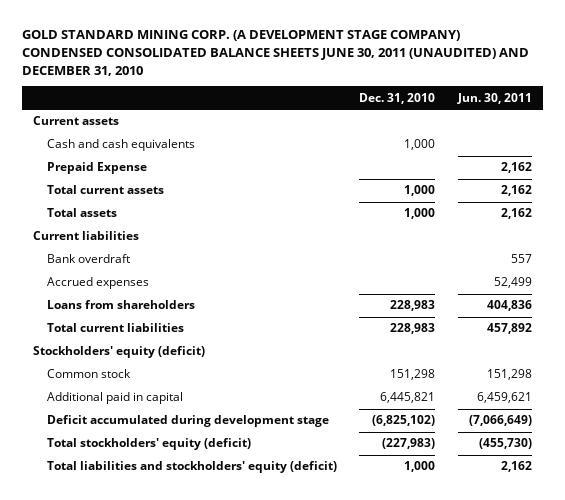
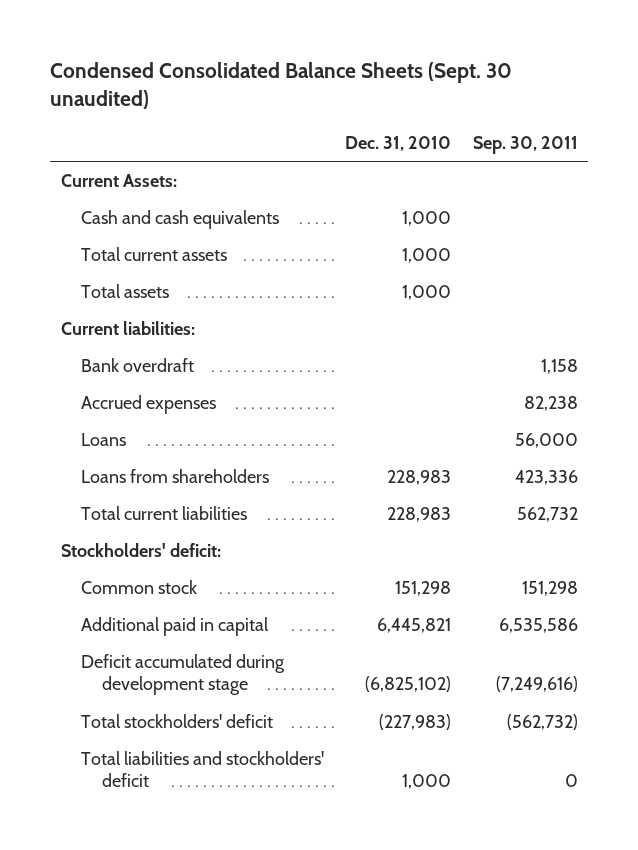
- GOLD STANDARD MINING CORP. (A DEVELOPMENT STAGE COMPANY) CONDENSED CONSOLIDATED BALANCE SHEETS JUNE 30, 2011 (UNAUDITED) AND DECEMBER 31, 2010
+ Condensed Consolidated Balance Sheets (Sept. 30 unaudited)
- | Dec. 31, 2010 | Jun. 30, 2011
+ | Dec. 31, 2010 | Sep. 30, 2011
- Current assets
+ Current Assets:
- Prepaid Expense | | 2,162
- Current liabilities
+ Current liabilities:
+ Loans | | 56,000
- Stockholders' equity (deficit)
+ Stockholders' deficit:
- Total stockholders' equity (deficit) | (227,983) | (455,730)
- Total liabilities and stockholders' equity (deficit) | 1,000 | 2,162
+ Total stockholders' deficit | (227,983) | (562,732)
+ Total liabilities and stockholders' deficit | 1,000 | 0

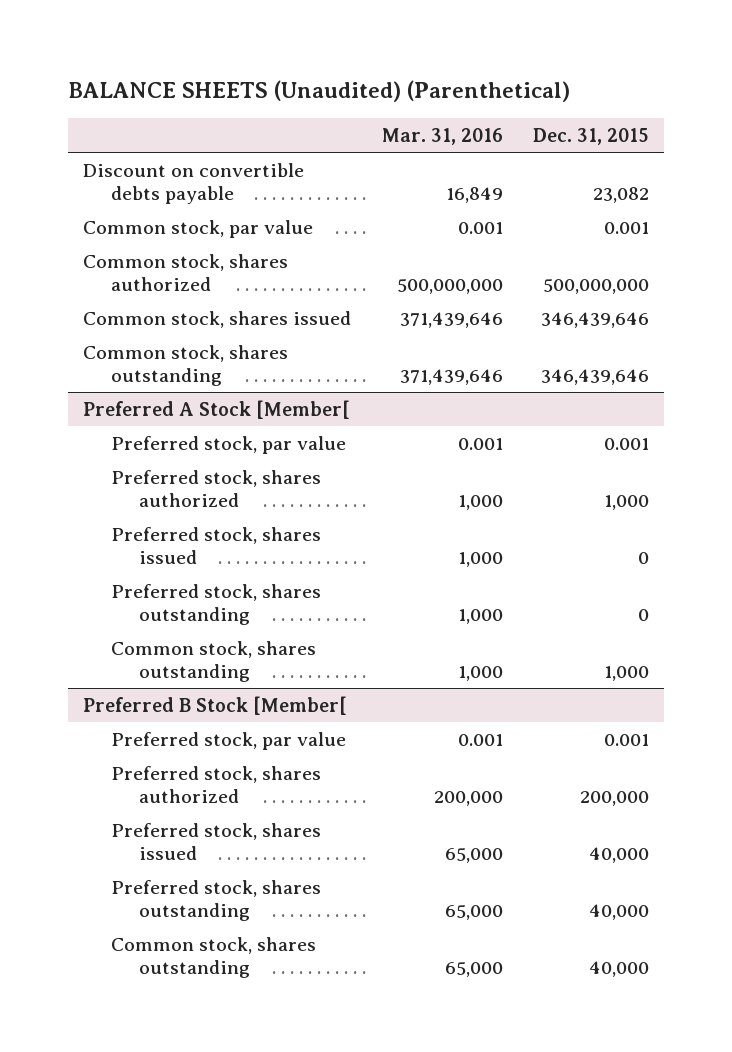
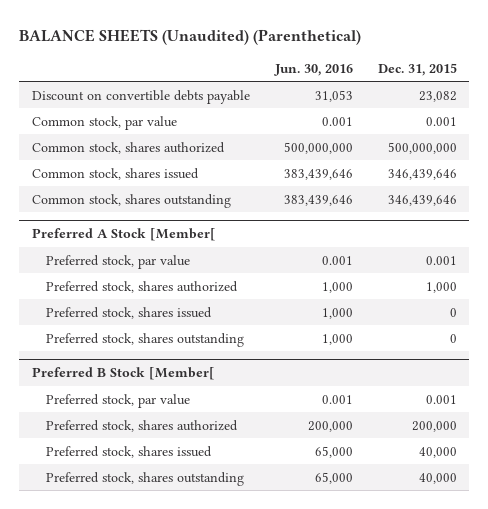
- | Mar. 31, 2016 | Dec. 31, 2015
+ | Jun. 30, 2016 | Dec. 31, 2015
@ Preferred A Stock [Member[
- Common stock, shares outstanding | 1,000 | 1,000
@ Preferred B Stock [Member[
- Common stock, shares outstanding | 65,000 | 40,000

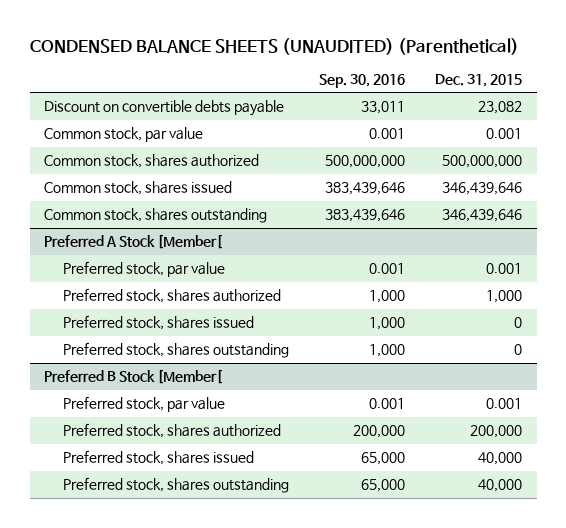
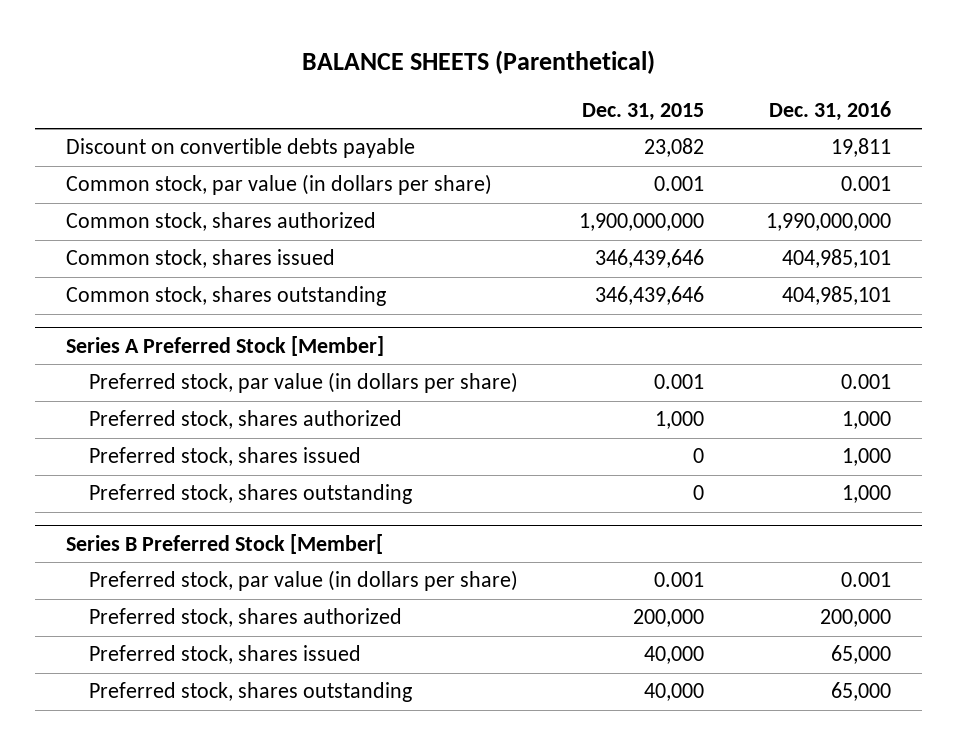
- CONDENSED BALANCE SHEETS (UNAUDITED) (Parenthetical)
+ BALANCE SHEETS (Parenthetical)
- | Sep. 30, 2016 | Dec. 31, 2015
+ | Dec. 31, 2015 | Dec. 31, 2016
- Common stock, par value | 0.001 | 0.001
- Common stock, shares authorized | 500,000,000 | 500,000,000
+ Common stock, par value (in dollars per share) | 0.001 | 0.001
+ Common stock, shares authorized | 1,900,000,000 | 1,990,000,000
- Preferred A Stock [Member[
- Preferred stock, par value | 0.001 | 0.001
+ Series A Preferred Stock [Member]
+ Preferred stock, par value (in dollars per share) | 0.001 | 0.001
- Preferred B Stock [Member[
- Preferred stock, par value | 0.001 | 0.001
+ Series B Preferred Stock [Member[
+ Preferred stock, par value (in dollars per share) | 0.001 | 0.001

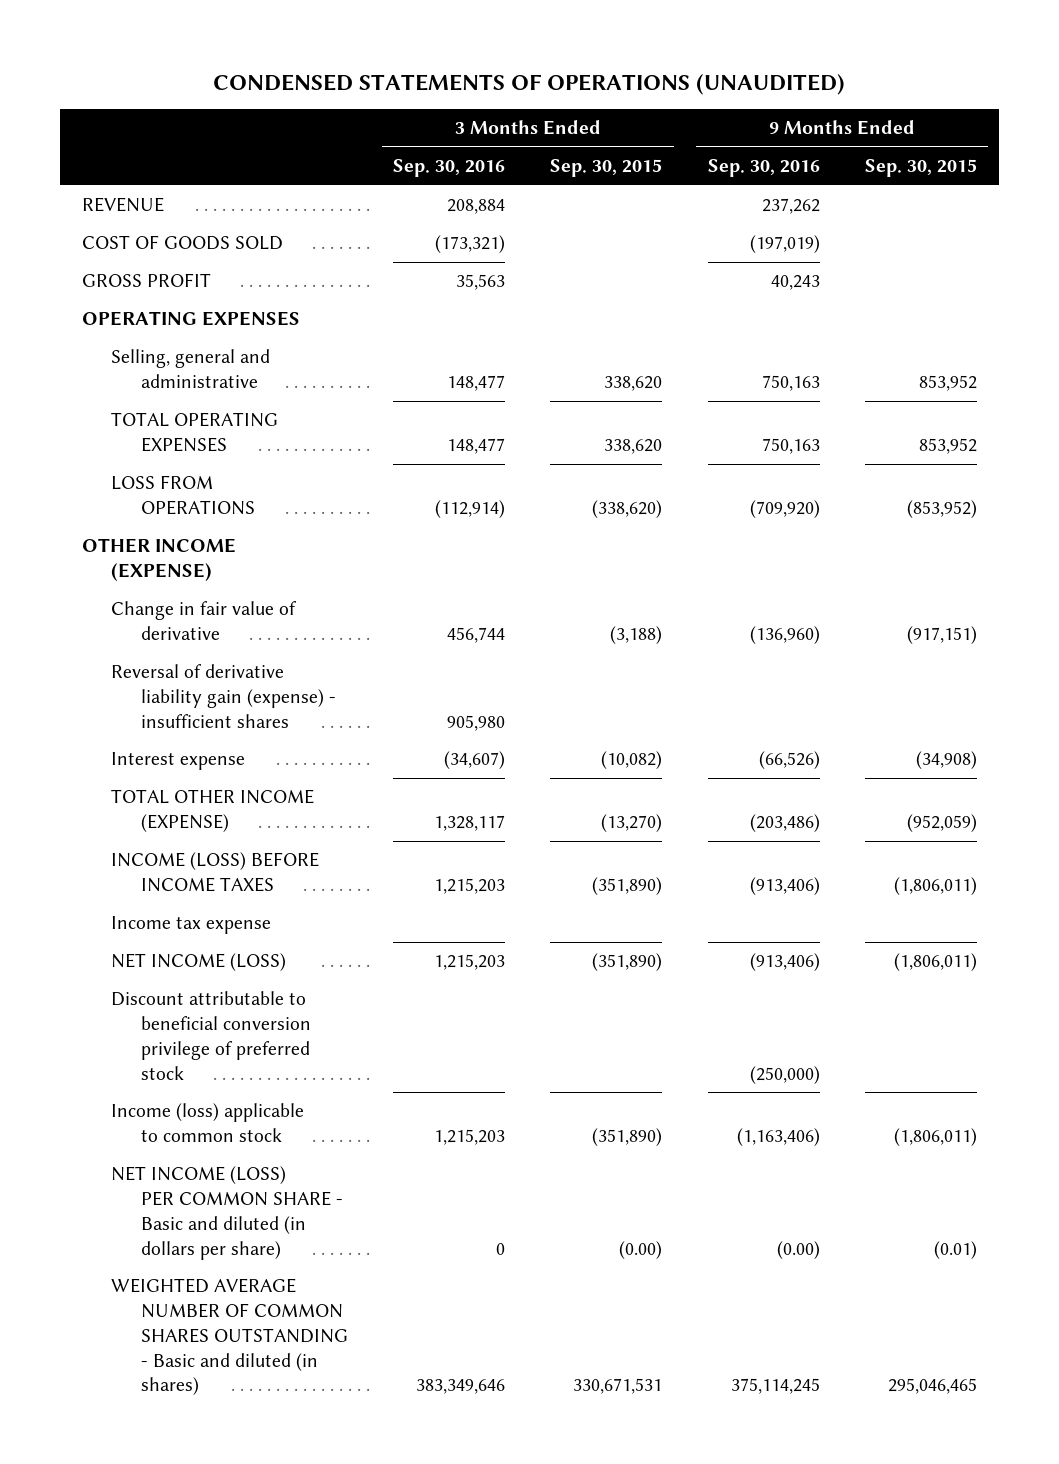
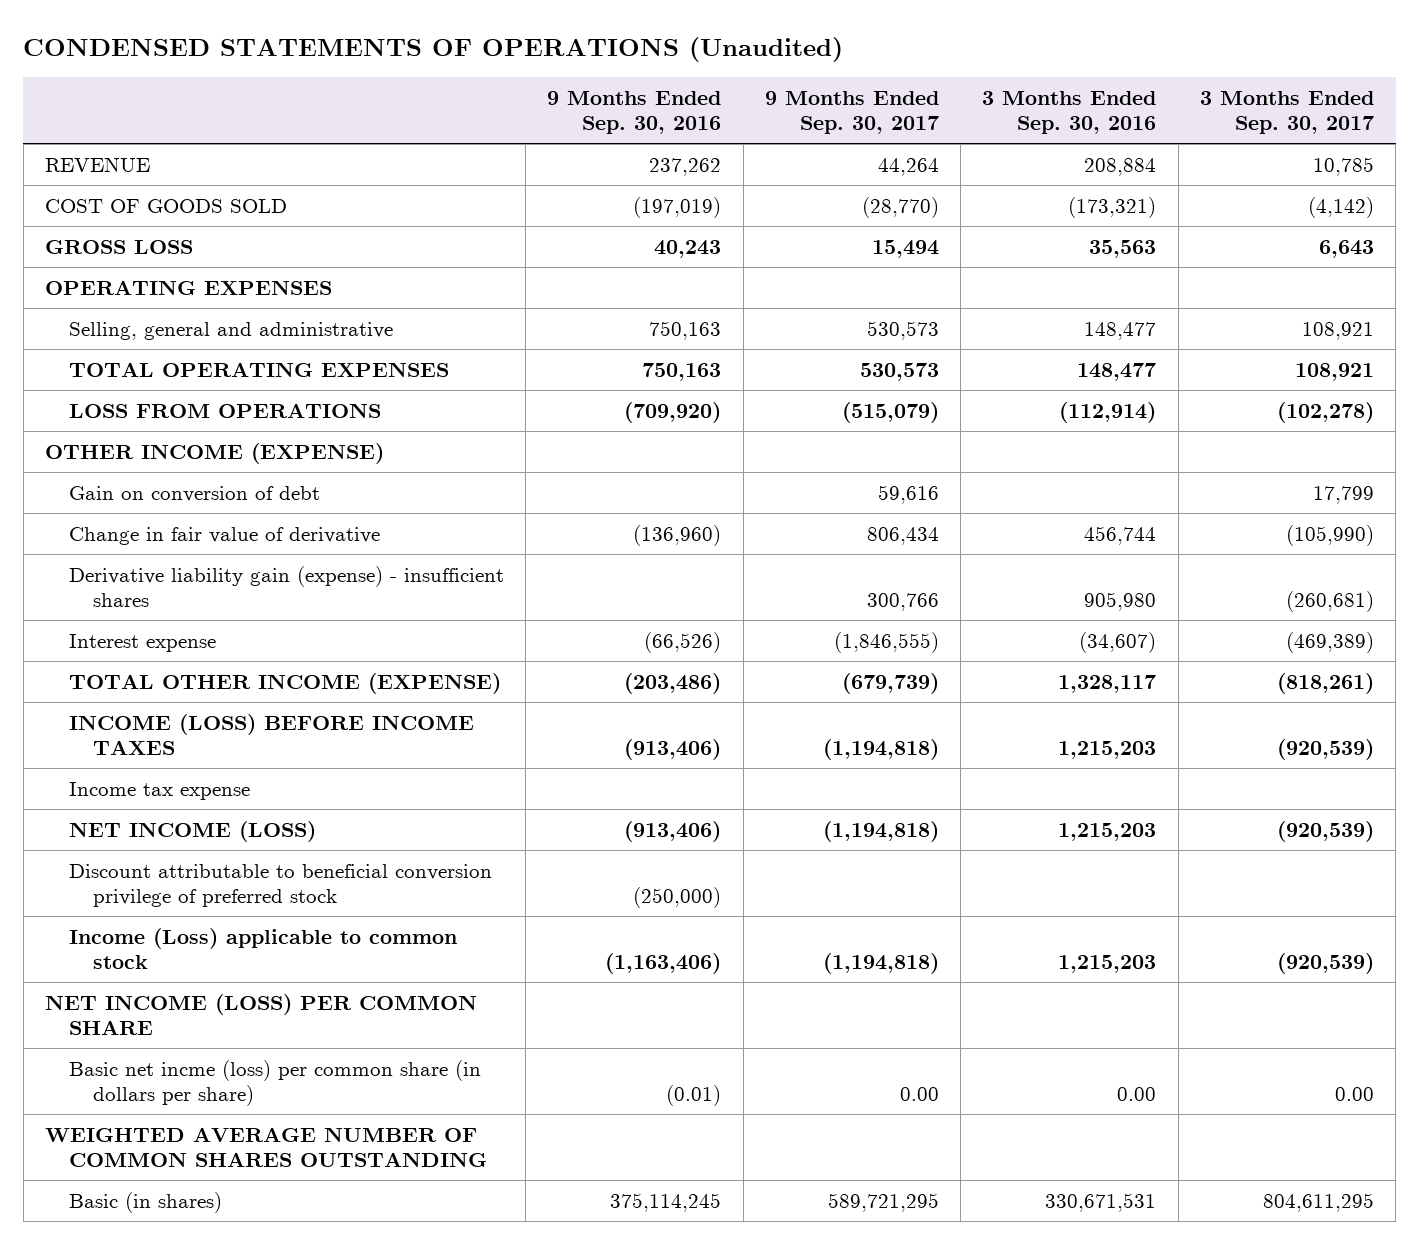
- CONDENSED STATEMENTS OF OPERATIONS (UNAUDITED)
+ CONDENSED STATEMENTS OF OPERATIONS (Unaudited)
- | 3 Months Ended Sep. 30, 2016 | 3 Months Ended Sep. 30, 2015 | 9 Months Ended Sep. 30, 2016 | 9 Months Ended Sep. 30, 2015
+ | 9 Months Ended Sep. 30, 2016 | 9 Months Ended Sep. 30, 2017 | 3 Months Ended Sep. 30, 2016 | 3 Months Ended Sep. 30, 2017
- GROSS PROFIT | 35,563 | | 40,243 |
+ GROSS LOSS | 40,243 | 15,494 | 35,563 | 6,643
+ Gain on conversion of debt | | 59,616 | | 17,799
- Reversal of derivative liability gain (expense) - insufficient shares | 905,980 | | |
+ Derivative liability gain (expense) - insufficient shares | | 300,766 | 905,980 | (260,681)
- Income (loss) applicable to common stock | 1,215,203 | (351,890) | (1,163,406) | (1,806,011)
- NET INCOME (LOSS) PER COMMON SHARE - Basic and diluted (in dollars per share) | 0 | (0.00) | (0.00) | (0.01)
- WEIGHTED AVERAGE NUMBER OF COMMON SHARES OUTSTANDING - Basic and diluted (in shares) | 383,349,646 | 330,671,531 | 375,114,245 | 295,046,465
+ Income (Loss) applicable to common stock | (1,163,406) | (1,194,818) | 1,215,203 | (920,539)
+ NET INCOME (LOSS) PER COMMON SHARE
+ Basic net incme (loss) per common share (in dollars per share) | (0.01) | 0.00 | 0.00 | 0.00
+ WEIGHTED AVERAGE NUMBER OF COMMON SHARES OUTSTANDING
+ Basic (in shares) | 375,114,245 | 589,721,295 | 330,671,531 | 804,611,295

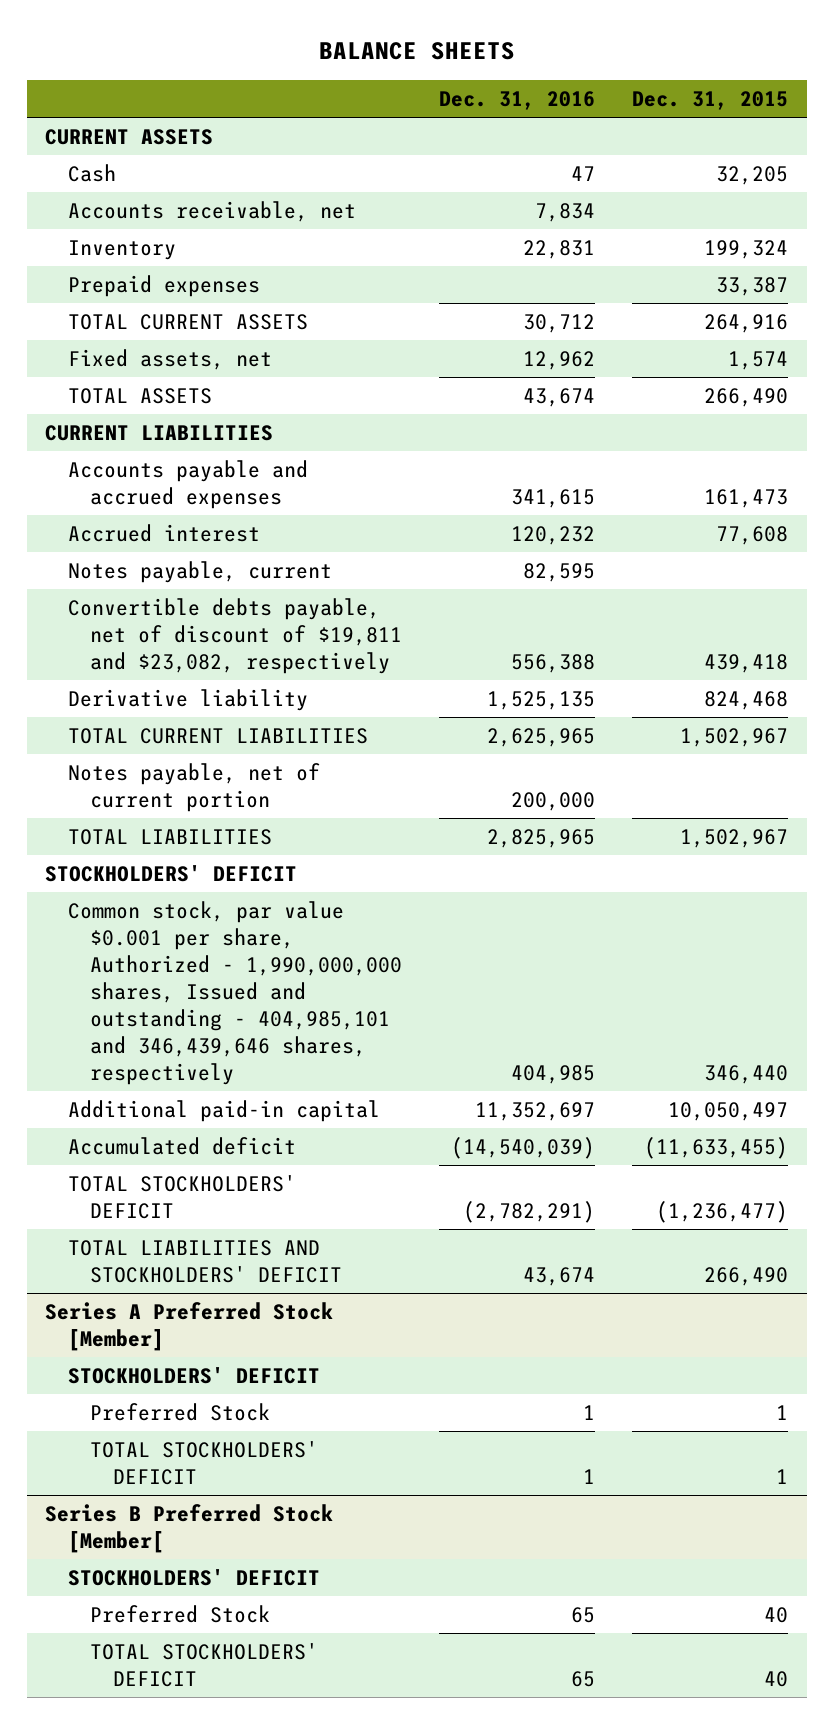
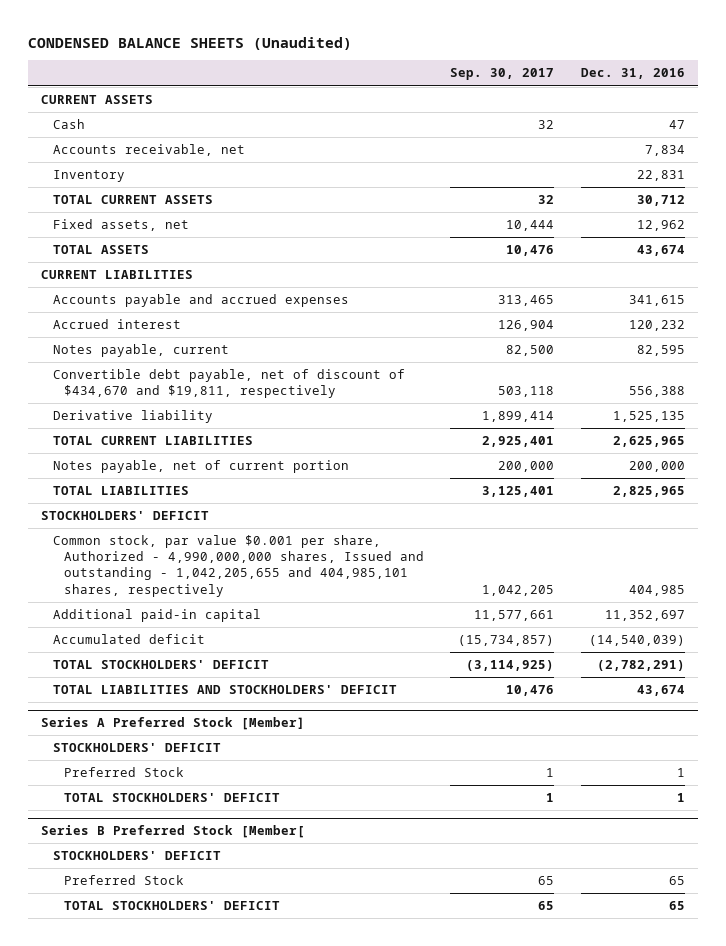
- BALANCE SHEETS
+ CONDENSED BALANCE SHEETS (Unaudited)
- | Dec. 31, 2016 | Dec. 31, 2015
+ | Sep. 30, 2017 | Dec. 31, 2016
- Prepaid expenses | | 33,387
- Convertible debts payable, net of discount of $19,811 and $23,082, respectively | 556,388 | 439,418
+ Convertible debt payable, net of discount of $434,670 and $19,811, respectively | 503,118 | 556,388
- Common stock, par value $0.001 per share, Authorized - 1,990,000,000 shares, Issued and outstanding - 404,985,101 and 346,439,646 shares, respectively | 404,985 | 346,440
+ Common stock, par value $0.001 per share, Authorized - 4,990,000,000 shares, Issued and outstanding - 1,042,205,655 and 404,985,101 shares, respectively | 1,042,205 | 404,985

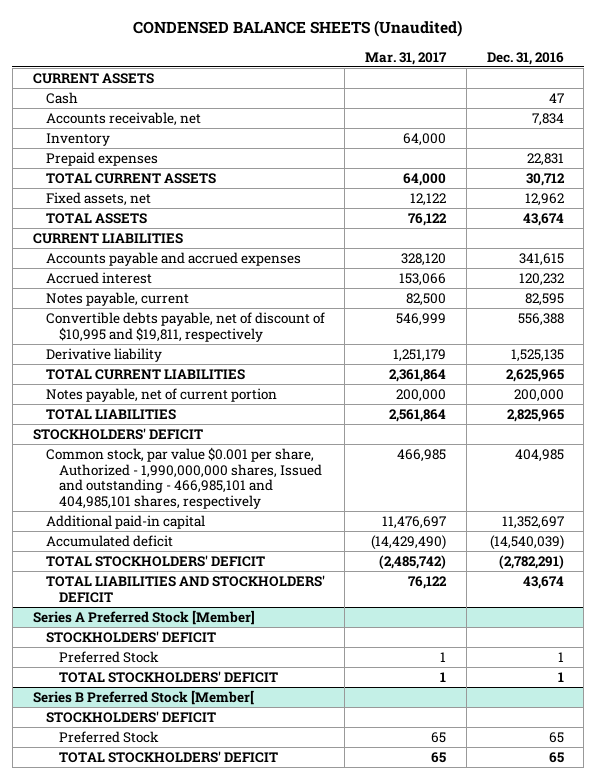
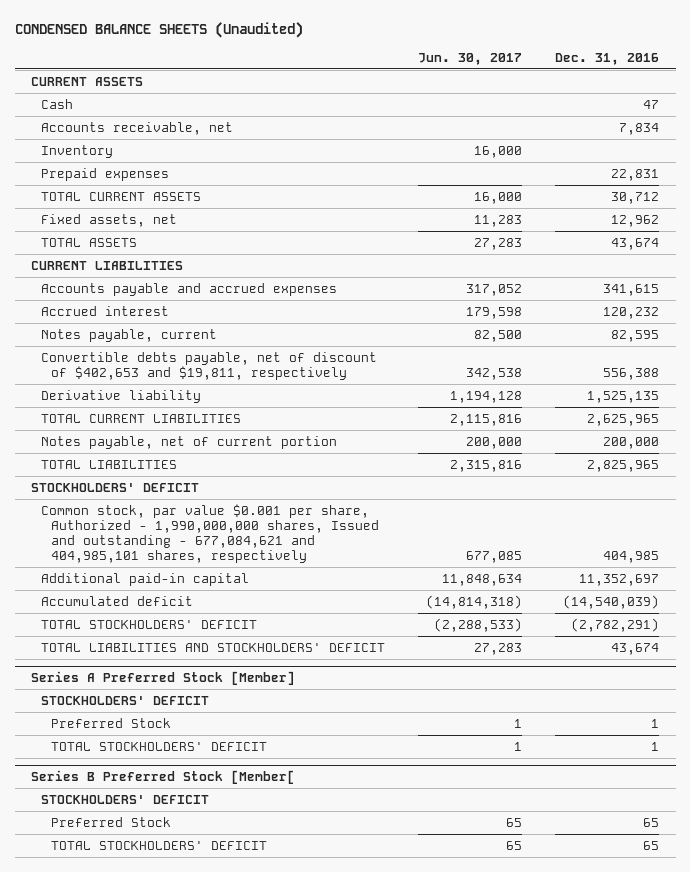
- | Mar. 31, 2017 | Dec. 31, 2016
+ | Jun. 30, 2017 | Dec. 31, 2016
- Convertible debts payable, net of discount of $10,995 and $19,811, respectively | 546,999 | 556,388
+ Convertible debts payable, net of discount of $402,653 and $19,811, respectively | 342,538 | 556,388
- Common stock, par value $0.001 per share, Authorized - 1,990,000,000 shares, Issued and outstanding - 466,985,101 and 404,985,101 shares, respectively | 466,985 | 404,985
+ Common stock, par value $0.001 per share, Authorized - 1,990,000,000 shares, Issued and outstanding - 677,084,621 and 404,985,101 shares, respectively | 677,085 | 404,985

